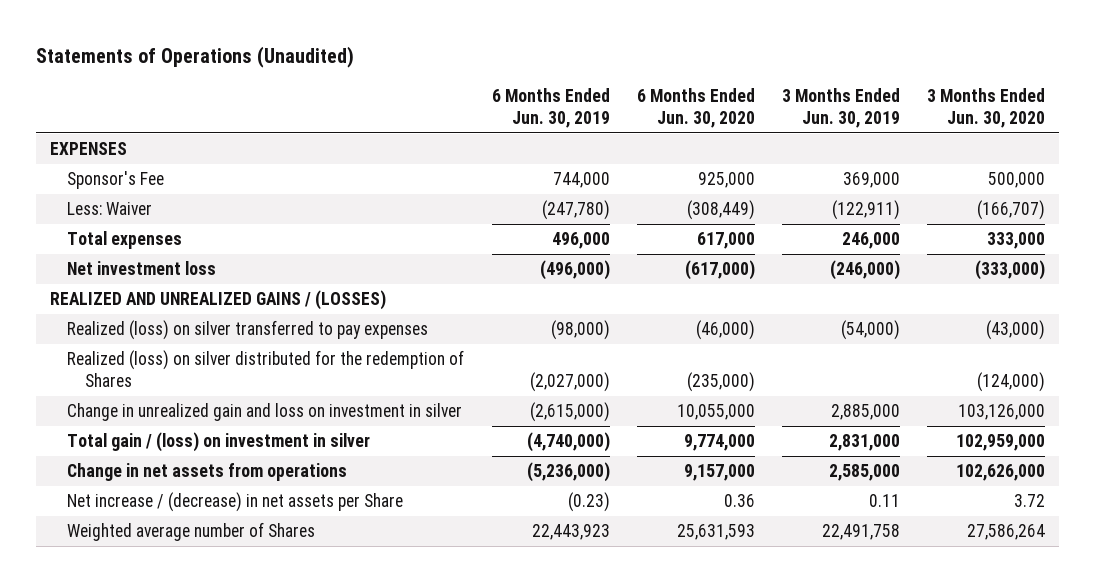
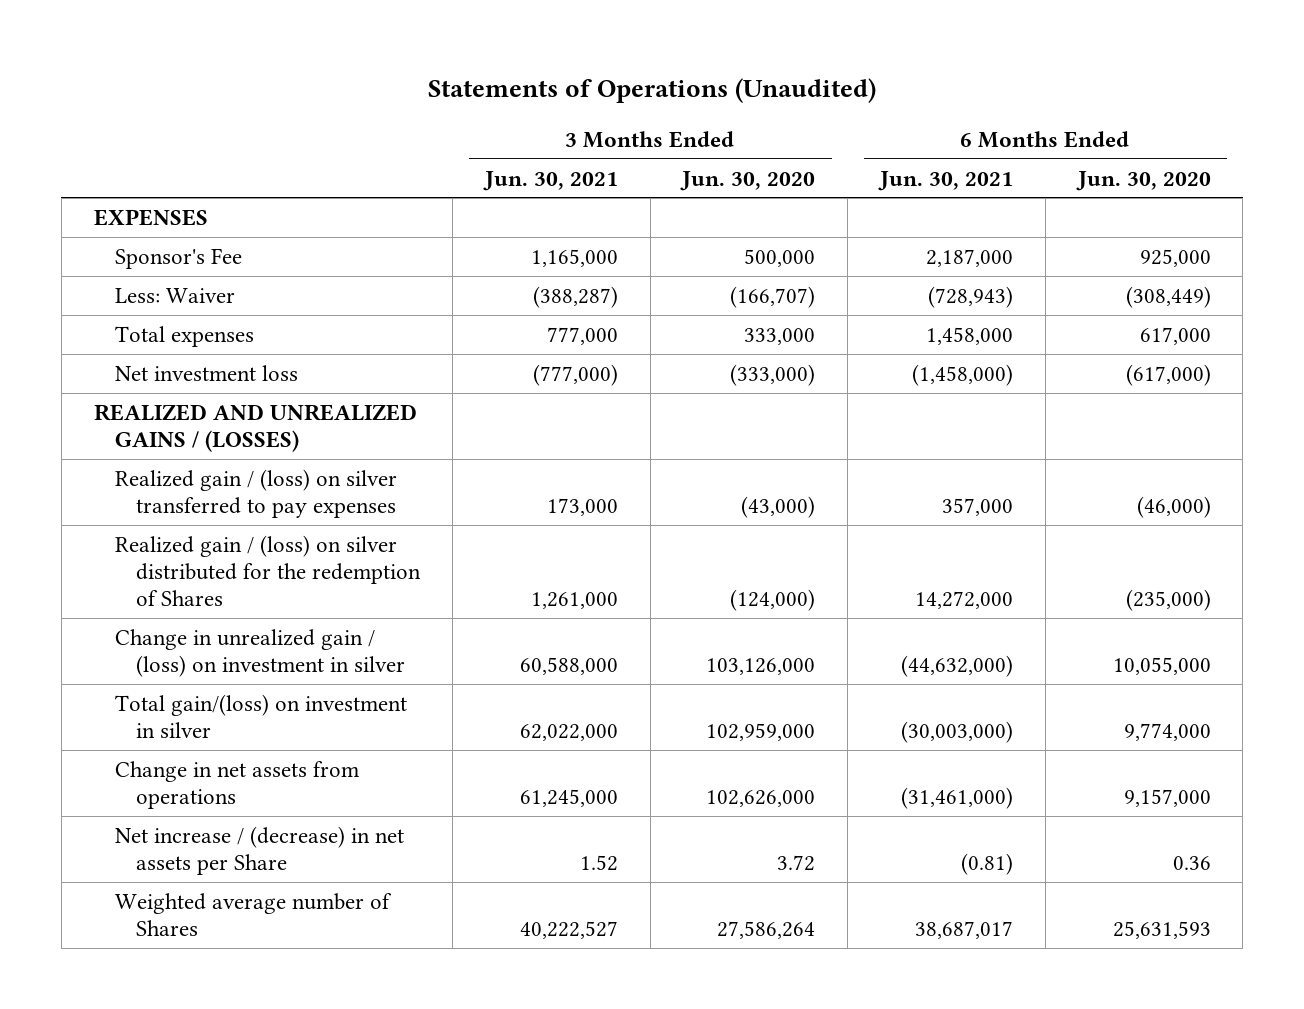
- | 6 Months Ended Jun. 30, 2019 | 6 Months Ended Jun. 30, 2020 | 3 Months Ended Jun. 30, 2019 | 3 Months Ended Jun. 30, 2020
+ | 3 Months Ended Jun. 30, 2021 | 3 Months Ended Jun. 30, 2020 | 6 Months Ended Jun. 30, 2021 | 6 Months Ended Jun. 30, 2020
- Realized (loss) on silver transferred to pay expenses | (98,000) | (46,000) | (54,000) | (43,000)
- Realized (loss) on silver distributed for the redemption of Shares | (2,027,000) | (235,000) | | (124,000)
- Change in unrealized gain and loss on investment in silver | (2,615,000) | 10,055,000 | 2,885,000 | 103,126,000
- Total gain / (loss) on investment in silver | (4,740,000) | 9,774,000 | 2,831,000 | 102,959,000
+ Realized gain / (loss) on silver transferred to pay expenses | 173,000 | (43,000) | 357,000 | (46,000)
+ Realized gain / (loss) on silver distributed for the redemption of Shares | 1,261,000 | (124,000) | 14,272,000 | (235,000)
+ Change in unrealized gain / (loss) on investment in silver | 60,588,000 | 103,126,000 | (44,632,000) | 10,055,000
+ Total gain/(loss) on investment in silver | 62,022,000 | 102,959,000 | (30,003,000) | 9,774,000

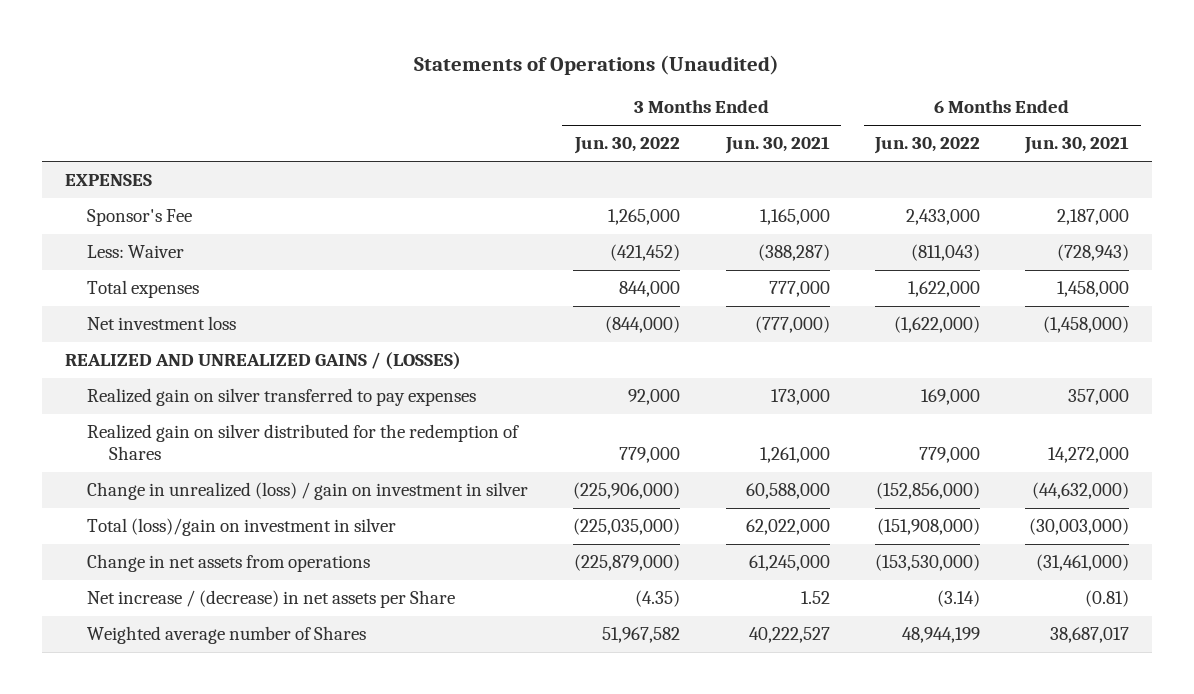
- | 3 Months Ended Jun. 30, 2021 | 3 Months Ended Jun. 30, 2020 | 6 Months Ended Jun. 30, 2021 | 6 Months Ended Jun. 30, 2020
+ | 3 Months Ended Jun. 30, 2022 | 3 Months Ended Jun. 30, 2021 | 6 Months Ended Jun. 30, 2022 | 6 Months Ended Jun. 30, 2021
- Realized gain / (loss) on silver transferred to pay expenses | 173,000 | (43,000) | 357,000 | (46,000)
- Realized gain / (loss) on silver distributed for the redemption of Shares | 1,261,000 | (124,000) | 14,272,000 | (235,000)
- Change in unrealized gain / (loss) on investment in silver | 60,588,000 | 103,126,000 | (44,632,000) | 10,055,000
- Total gain/(loss) on investment in silver | 62,022,000 | 102,959,000 | (30,003,000) | 9,774,000
+ Realized gain on silver transferred to pay expenses | 92,000 | 173,000 | 169,000 | 357,000
+ Realized gain on silver distributed for the redemption of Shares | 779,000 | 1,261,000 | 779,000 | 14,272,000
+ Change in unrealized (loss) / gain on investment in silver | (225,906,000) | 60,588,000 | (152,856,000) | (44,632,000)
+ Total (loss)/gain on investment in silver | (225,035,000) | 62,022,000 | (151,908,000) | (30,003,000)

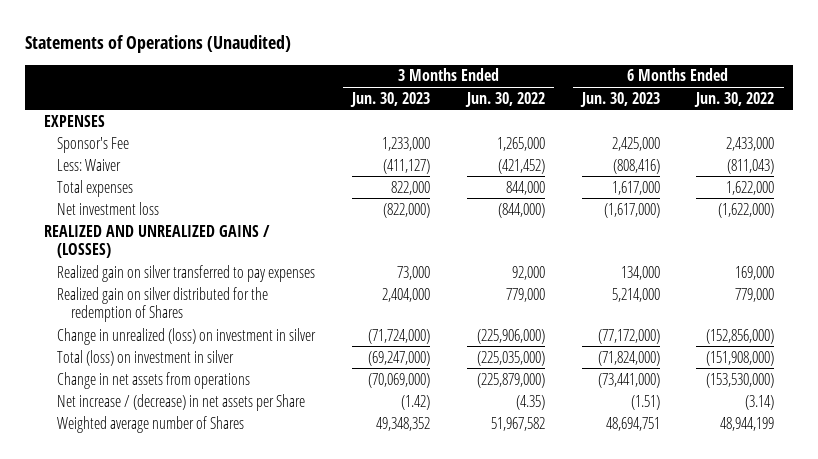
- | 3 Months Ended Jun. 30, 2022 | 3 Months Ended Jun. 30, 2021 | 6 Months Ended Jun. 30, 2022 | 6 Months Ended Jun. 30, 2021
+ | 3 Months Ended Jun. 30, 2023 | 3 Months Ended Jun. 30, 2022 | 6 Months Ended Jun. 30, 2023 | 6 Months Ended Jun. 30, 2022
- Change in unrealized (loss) / gain on investment in silver | (225,906,000) | 60,588,000 | (152,856,000) | (44,632,000)
- Total (loss)/gain on investment in silver | (225,035,000) | 62,022,000 | (151,908,000) | (30,003,000)
+ Change in unrealized (loss) on investment in silver | (71,724,000) | (225,906,000) | (77,172,000) | (152,856,000)
+ Total (loss) on investment in silver | (69,247,000) | (225,035,000) | (71,824,000) | (151,908,000)

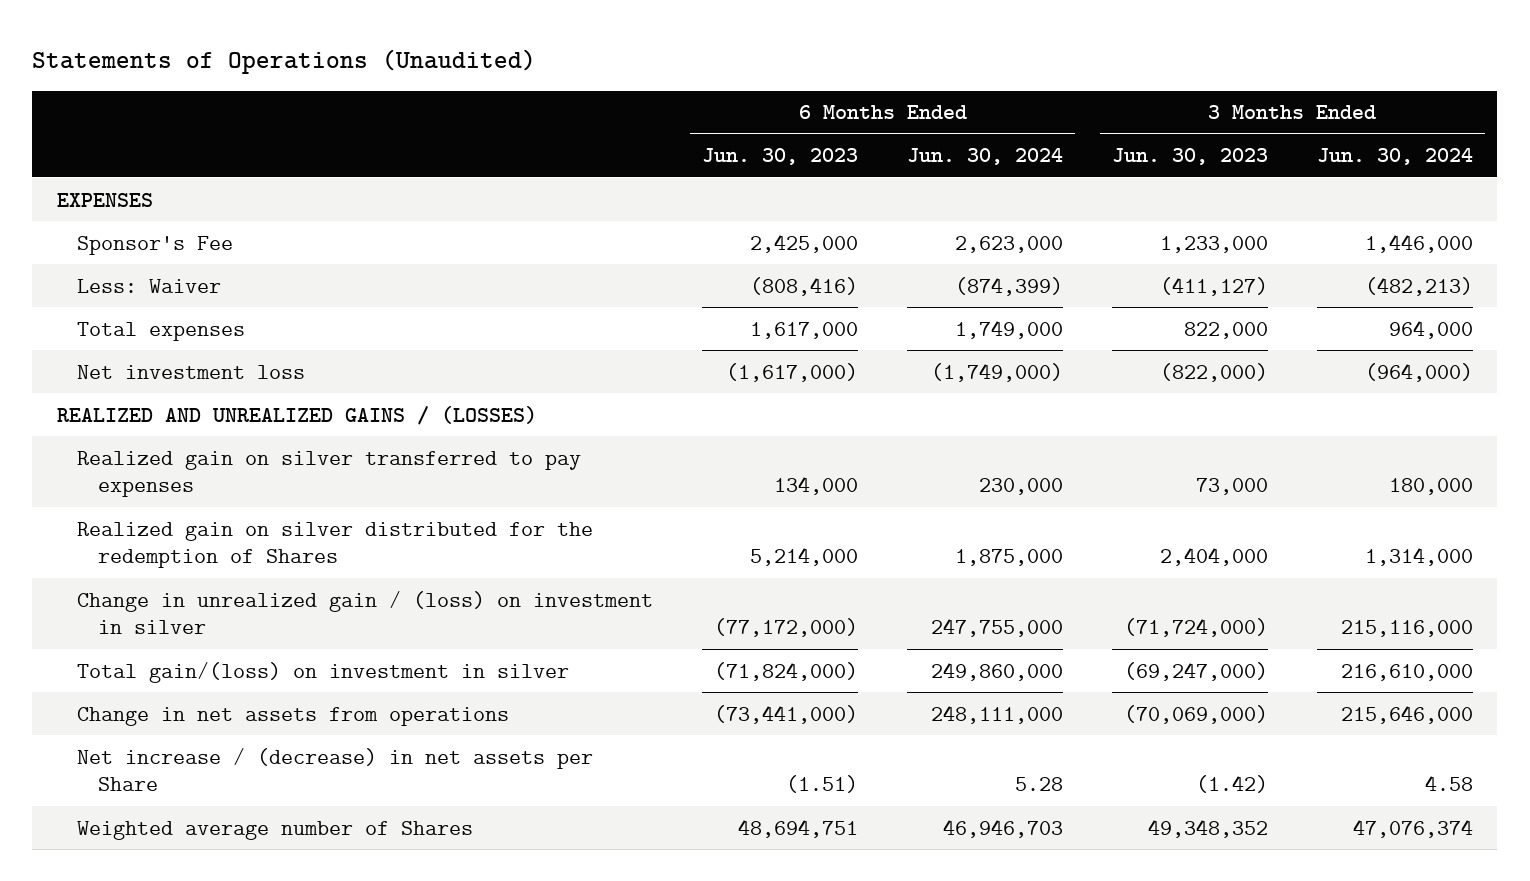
- | 3 Months Ended Jun. 30, 2023 | 3 Months Ended Jun. 30, 2022 | 6 Months Ended Jun. 30, 2023 | 6 Months Ended Jun. 30, 2022
+ | 6 Months Ended Jun. 30, 2023 | 6 Months Ended Jun. 30, 2024 | 3 Months Ended Jun. 30, 2023 | 3 Months Ended Jun. 30, 2024
- Change in unrealized (loss) on investment in silver | (71,724,000) | (225,906,000) | (77,172,000) | (152,856,000)
- Total (loss) on investment in silver | (69,247,000) | (225,035,000) | (71,824,000) | (151,908,000)
+ Change in unrealized gain / (loss) on investment in silver | (77,172,000) | 247,755,000 | (71,724,000) | 215,116,000
+ Total gain/(loss) on investment in silver | (71,824,000) | 249,860,000 | (69,247,000) | 216,610,000

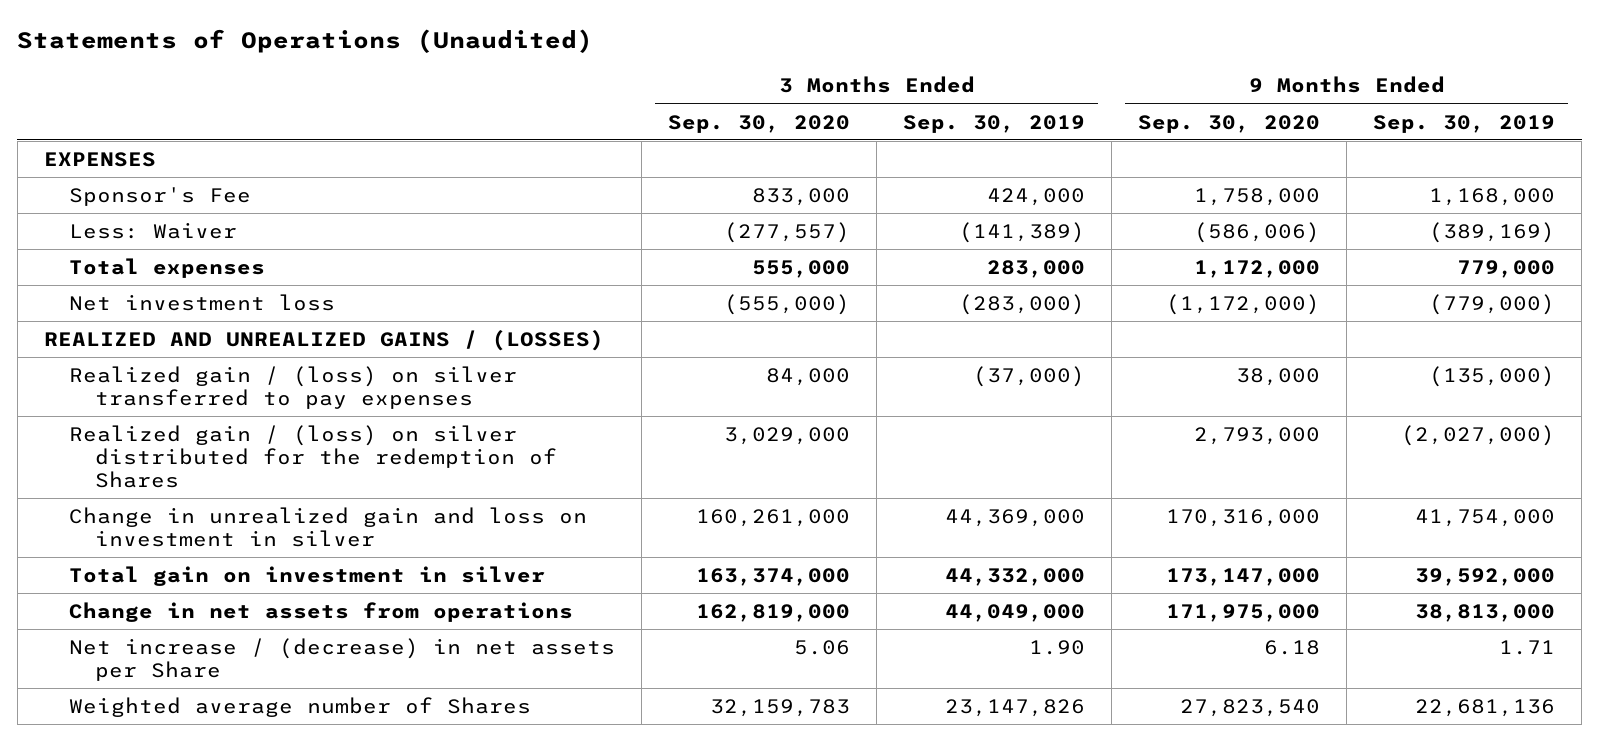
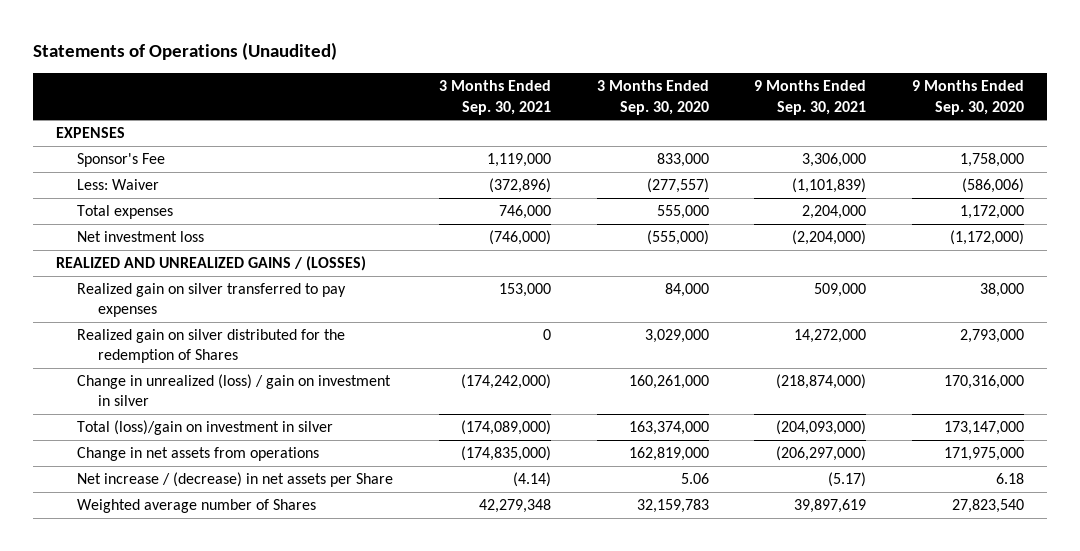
- | 3 Months Ended Sep. 30, 2020 | 3 Months Ended Sep. 30, 2019 | 9 Months Ended Sep. 30, 2020 | 9 Months Ended Sep. 30, 2019
+ | 3 Months Ended Sep. 30, 2021 | 3 Months Ended Sep. 30, 2020 | 9 Months Ended Sep. 30, 2021 | 9 Months Ended Sep. 30, 2020
- Realized gain / (loss) on silver transferred to pay expenses | 84,000 | (37,000) | 38,000 | (135,000)
- Realized gain / (loss) on silver distributed for the redemption of Shares | 3,029,000 | | 2,793,000 | (2,027,000)
- Change in unrealized gain and loss on investment in silver | 160,261,000 | 44,369,000 | 170,316,000 | 41,754,000
- Total gain on investment in silver | 163,374,000 | 44,332,000 | 173,147,000 | 39,592,000
+ Realized gain on silver transferred to pay expenses | 153,000 | 84,000 | 509,000 | 38,000
+ Realized gain on silver distributed for the redemption of Shares | 0 | 3,029,000 | 14,272,000 | 2,793,000
+ Change in unrealized (loss) / gain on investment in silver | (174,242,000) | 160,261,000 | (218,874,000) | 170,316,000
+ Total (loss)/gain on investment in silver | (174,089,000) | 163,374,000 | (204,093,000) | 173,147,000

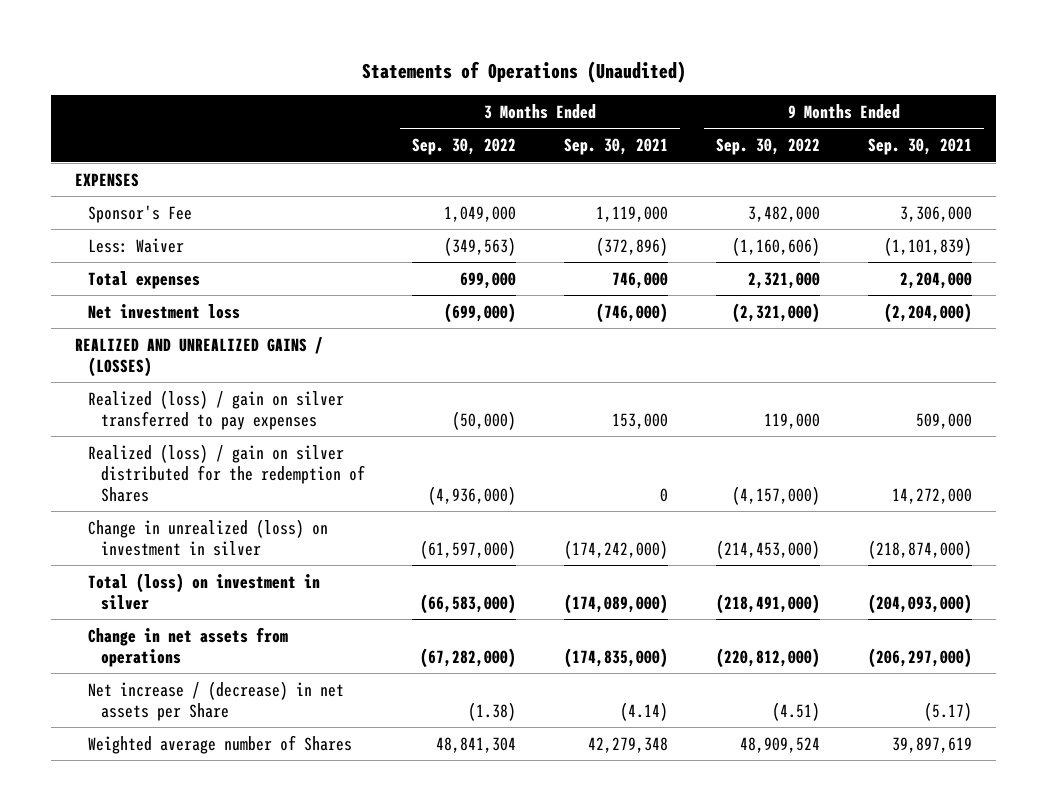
- | 3 Months Ended Sep. 30, 2021 | 3 Months Ended Sep. 30, 2020 | 9 Months Ended Sep. 30, 2021 | 9 Months Ended Sep. 30, 2020
+ | 3 Months Ended Sep. 30, 2022 | 3 Months Ended Sep. 30, 2021 | 9 Months Ended Sep. 30, 2022 | 9 Months Ended Sep. 30, 2021
- Realized gain on silver transferred to pay expenses | 153,000 | 84,000 | 509,000 | 38,000
- Realized gain on silver distributed for the redemption of Shares | 0 | 3,029,000 | 14,272,000 | 2,793,000
- Change in unrealized (loss) / gain on investment in silver | (174,242,000) | 160,261,000 | (218,874,000) | 170,316,000
- Total (loss)/gain on investment in silver | (174,089,000) | 163,374,000 | (204,093,000) | 173,147,000
+ Realized (loss) / gain on silver transferred to pay expenses | (50,000) | 153,000 | 119,000 | 509,000
+ Realized (loss) / gain on silver distributed for the redemption of Shares | (4,936,000) | 0 | (4,157,000) | 14,272,000
+ Change in unrealized (loss) on investment in silver | (61,597,000) | (174,242,000) | (214,453,000) | (218,874,000)
+ Total (loss) on investment in silver | (66,583,000) | (174,089,000) | (218,491,000) | (204,093,000)

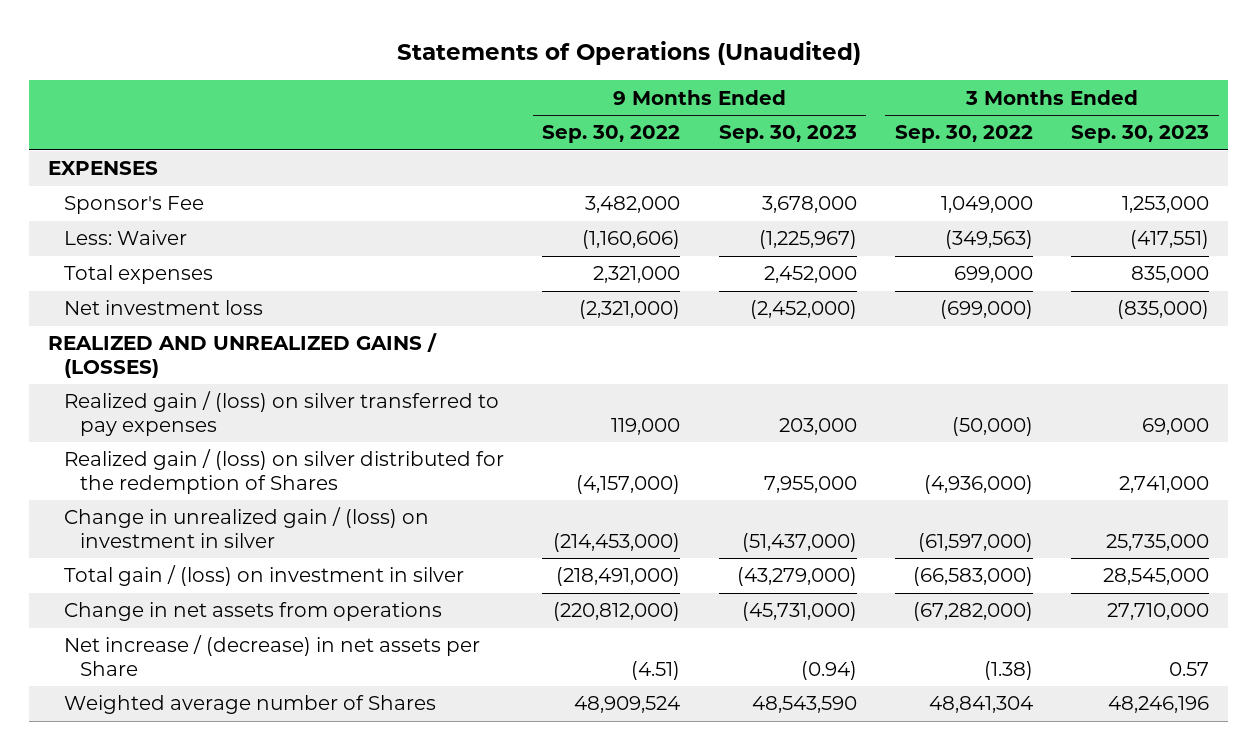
- | 3 Months Ended Sep. 30, 2022 | 3 Months Ended Sep. 30, 2021 | 9 Months Ended Sep. 30, 2022 | 9 Months Ended Sep. 30, 2021
+ | 9 Months Ended Sep. 30, 2022 | 9 Months Ended Sep. 30, 2023 | 3 Months Ended Sep. 30, 2022 | 3 Months Ended Sep. 30, 2023
- Realized (loss) / gain on silver transferred to pay expenses | (50,000) | 153,000 | 119,000 | 509,000
- Realized (loss) / gain on silver distributed for the redemption of Shares | (4,936,000) | 0 | (4,157,000) | 14,272,000
- Change in unrealized (loss) on investment in silver | (61,597,000) | (174,242,000) | (214,453,000) | (218,874,000)
- Total (loss) on investment in silver | (66,583,000) | (174,089,000) | (218,491,000) | (204,093,000)
+ Realized gain / (loss) on silver transferred to pay expenses | 119,000 | 203,000 | (50,000) | 69,000
+ Realized gain / (loss) on silver distributed for the redemption of Shares | (4,157,000) | 7,955,000 | (4,936,000) | 2,741,000
+ Change in unrealized gain / (loss) on investment in silver | (214,453,000) | (51,437,000) | (61,597,000) | 25,735,000
+ Total gain / (loss) on investment in silver | (218,491,000) | (43,279,000) | (66,583,000) | 28,545,000

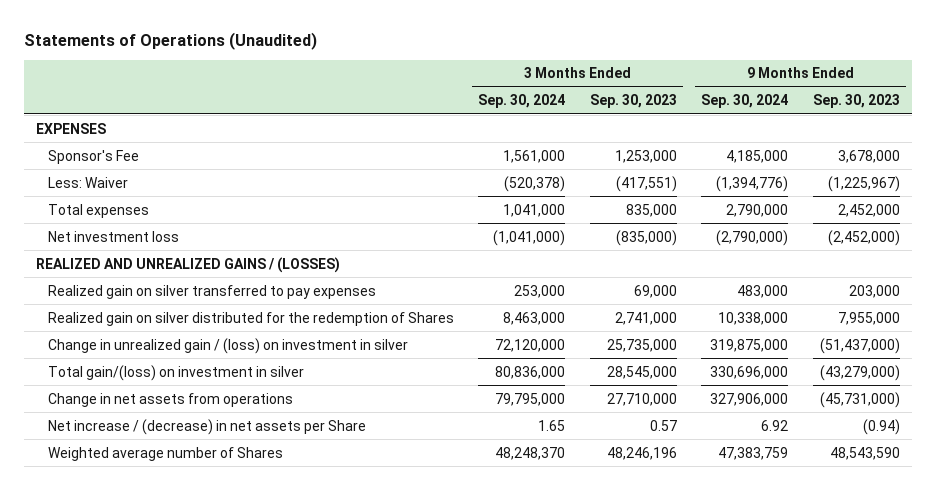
- | 9 Months Ended Sep. 30, 2022 | 9 Months Ended Sep. 30, 2023 | 3 Months Ended Sep. 30, 2022 | 3 Months Ended Sep. 30, 2023
+ | 3 Months Ended Sep. 30, 2024 | 3 Months Ended Sep. 30, 2023 | 9 Months Ended Sep. 30, 2024 | 9 Months Ended Sep. 30, 2023
- Realized gain / (loss) on silver transferred to pay expenses | 119,000 | 203,000 | (50,000) | 69,000
- Realized gain / (loss) on silver distributed for the redemption of Shares | (4,157,000) | 7,955,000 | (4,936,000) | 2,741,000
+ Realized gain on silver transferred to pay expenses | 253,000 | 69,000 | 483,000 | 203,000
+ Realized gain on silver distributed for the redemption of Shares | 8,463,000 | 2,741,000 | 10,338,000 | 7,955,000
- Total gain / (loss) on investment in silver | (218,491,000) | (43,279,000) | (66,583,000) | 28,545,000
+ Total gain/(loss) on investment in silver | 80,836,000 | 28,545,000 | 330,696,000 | (43,279,000)

